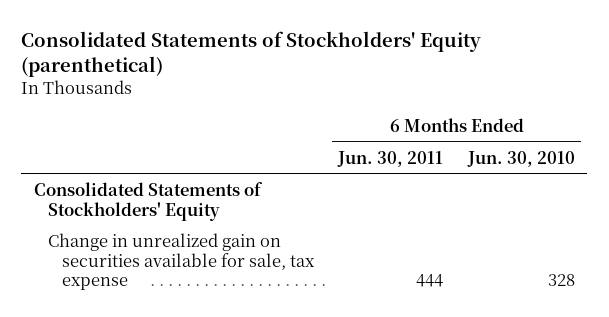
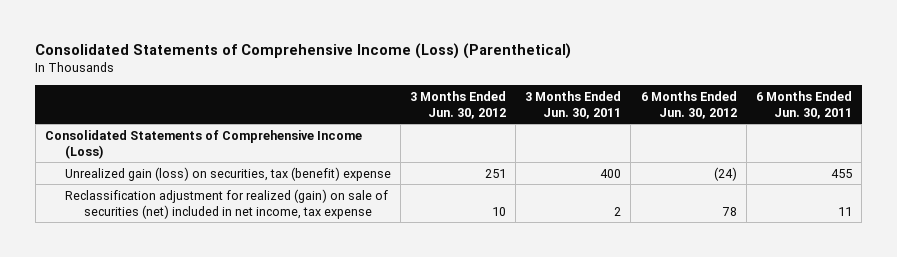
- Consolidated Statements of Stockholders' Equity (parenthetical)
+ Consolidated Statements of Comprehensive Income (Loss) (Parenthetical)
- | 6 Months Ended Jun. 30, 2011 | 6 Months Ended Jun. 30, 2010
+ | 3 Months Ended Jun. 30, 2012 | 3 Months Ended Jun. 30, 2011 | 6 Months Ended Jun. 30, 2012 | 6 Months Ended Jun. 30, 2011
- Consolidated Statements of Stockholders' Equity
- Change in unrealized gain on securities available for sale, tax expense | 444 | 328
+ Consolidated Statements of Comprehensive Income (Loss)
+ Unrealized gain (loss) on securities, tax (benefit) expense | 251 | 400 | (24) | 455
+ Reclassification adjustment for realized (gain) on sale of securities (net) included in net income, tax expense | 10 | 2 | 78 | 11

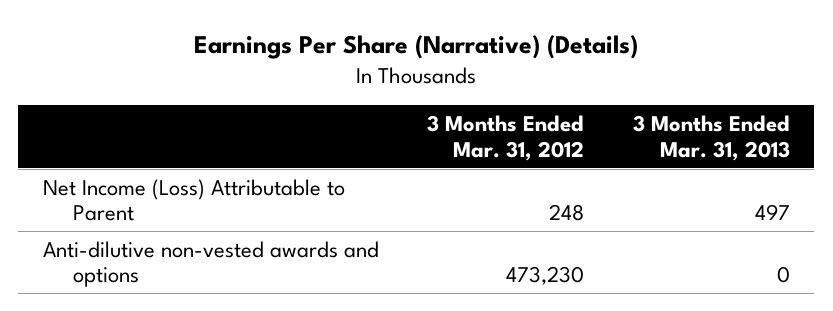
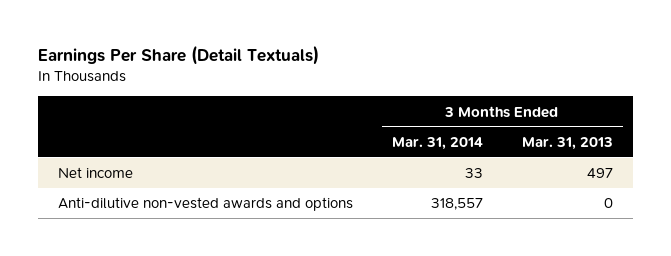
- Earnings Per Share (Narrative) (Details)
+ Earnings Per Share (Detail Textuals)
- | 3 Months Ended Mar. 31, 2012 | 3 Months Ended Mar. 31, 2013
+ | 3 Months Ended Mar. 31, 2014 | 3 Months Ended Mar. 31, 2013
- Net Income (Loss) Attributable to Parent | 248 | 497
+ Net income | 33 | 497

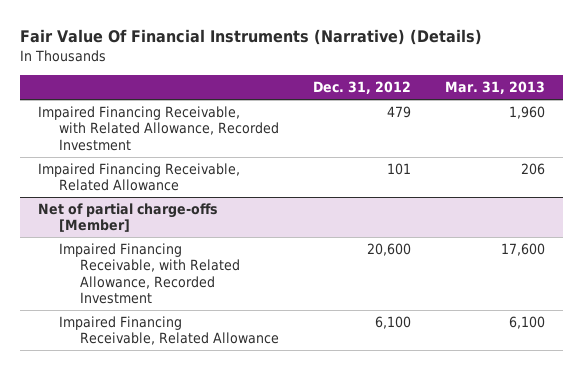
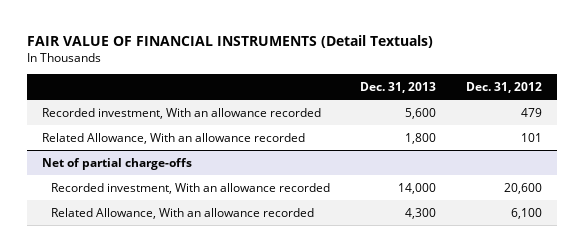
- Fair Value Of Financial Instruments (Narrative) (Details)
+ FAIR VALUE OF FINANCIAL INSTRUMENTS (Detail Textuals)
- | Dec. 31, 2012 | Mar. 31, 2013
+ | Dec. 31, 2013 | Dec. 31, 2012
- Impaired Financing Receivable, with Related Allowance, Recorded Investment | 479 | 1,960
- Impaired Financing Receivable, Related Allowance | 101 | 206
- Net of partial charge-offs [Member]
- Impaired Financing Receivable, with Related Allowance, Recorded Investment | 20,600 | 17,600
- Impaired Financing Receivable, Related Allowance | 6,100 | 6,100
+ Recorded investment, With an allowance recorded | 5,600 | 479
+ Related Allowance, With an allowance recorded | 1,800 | 101
+ Net of partial charge-offs
+ Recorded investment, With an allowance recorded | 14,000 | 20,600
+ Related Allowance, With an allowance recorded | 4,300 | 6,100

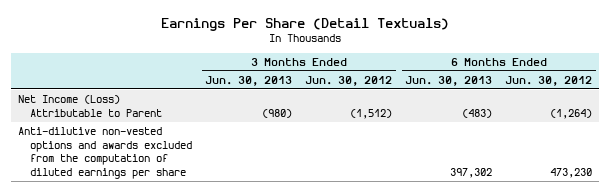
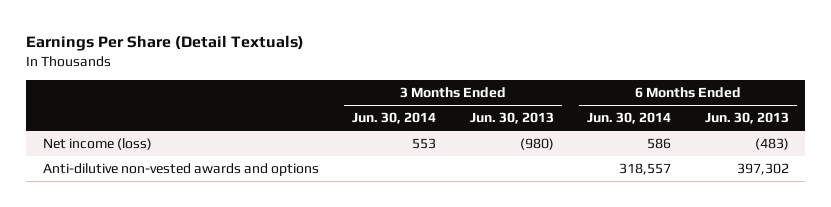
- | 3 Months Ended Jun. 30, 2013 | 3 Months Ended Jun. 30, 2012 | 6 Months Ended Jun. 30, 2013 | 6 Months Ended Jun. 30, 2012
+ | 3 Months Ended Jun. 30, 2014 | 3 Months Ended Jun. 30, 2013 | 6 Months Ended Jun. 30, 2014 | 6 Months Ended Jun. 30, 2013
- Net Income (Loss) Attributable to Parent | (980) | (1,512) | (483) | (1,264)
- Anti-dilutive non-vested options and awards excluded from the computation of diluted earnings per share | | | 397,302 | 473,230
+ Net income (loss) | 553 | (980) | 586 | (483)
+ Anti-dilutive non-vested awards and options | | | 318,557 | 397,302

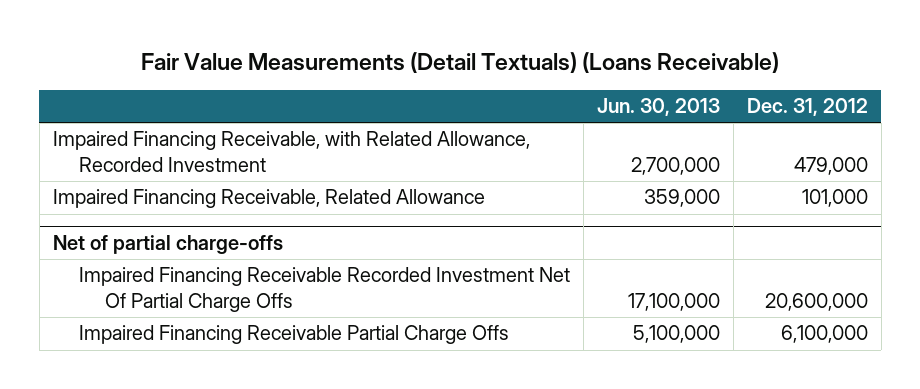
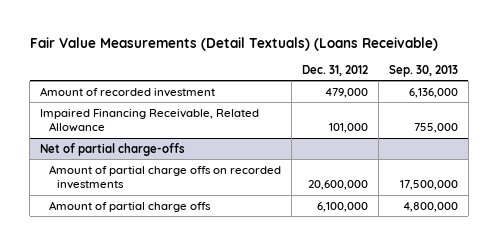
- | Jun. 30, 2013 | Dec. 31, 2012
+ | Dec. 31, 2012 | Sep. 30, 2013
- Impaired Financing Receivable, with Related Allowance, Recorded Investment | 2,700,000 | 479,000
+ Amount of recorded investment | 479,000 | 6,136,000
@ Net of partial charge-offs
- Impaired Financing Receivable Recorded Investment Net Of Partial Charge Offs | 17,100,000 | 20,600,000
- Impaired Financing Receivable Partial Charge Offs | 5,100,000 | 6,100,000
+ Amount of partial charge offs on recorded investments | 20,600,000 | 17,500,000
+ Amount of partial charge offs | 6,100,000 | 4,800,000

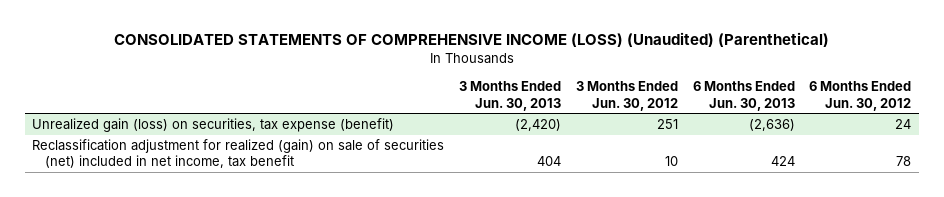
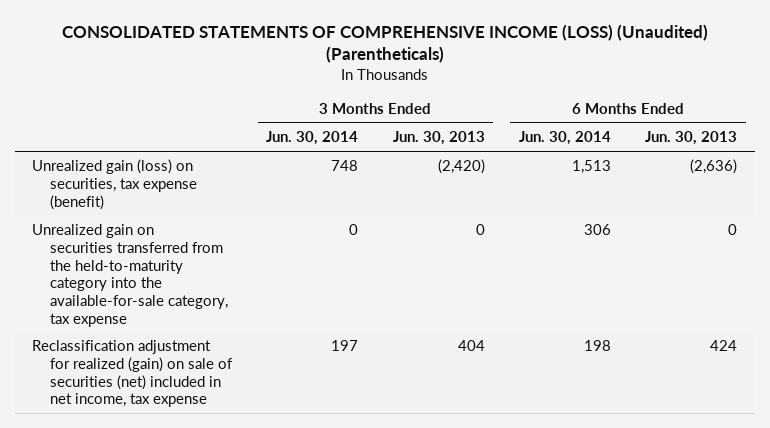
- CONSOLIDATED STATEMENTS OF COMPREHENSIVE INCOME (LOSS) (Unaudited) (Parenthetical)
+ CONSOLIDATED STATEMENTS OF COMPREHENSIVE INCOME (LOSS) (Unaudited) (Parentheticals)
- | 3 Months Ended Jun. 30, 2013 | 3 Months Ended Jun. 30, 2012 | 6 Months Ended Jun. 30, 2013 | 6 Months Ended Jun. 30, 2012
+ | 3 Months Ended Jun. 30, 2014 | 3 Months Ended Jun. 30, 2013 | 6 Months Ended Jun. 30, 2014 | 6 Months Ended Jun. 30, 2013
- Reclassification adjustment for realized (gain) on sale of securities (net) included in net income, tax benefit | 404 | 10 | 424 | 78
+ Unrealized gain on securities transferred from the held-to-maturity category into the available-for-sale category, tax expense | 0 | 0 | 306 | 0
+ Reclassification adjustment for realized (gain) on sale of securities (net) included in net income, tax expense | 197 | 404 | 198 | 424

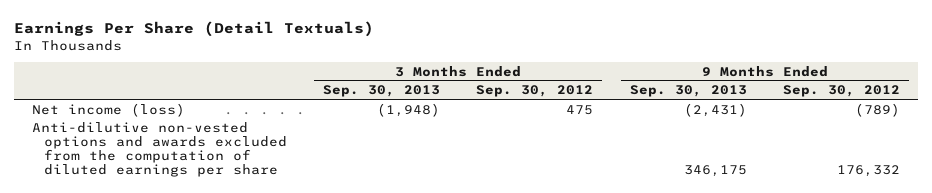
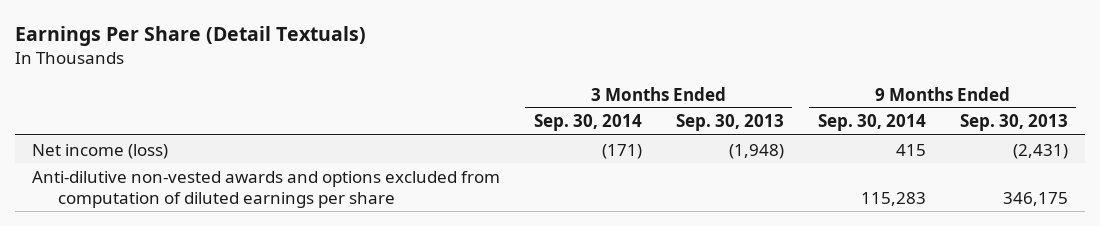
- | 3 Months Ended Sep. 30, 2013 | 3 Months Ended Sep. 30, 2012 | 9 Months Ended Sep. 30, 2013 | 9 Months Ended Sep. 30, 2012
+ | 3 Months Ended Sep. 30, 2014 | 3 Months Ended Sep. 30, 2013 | 9 Months Ended Sep. 30, 2014 | 9 Months Ended Sep. 30, 2013
- Anti-dilutive non-vested options and awards excluded from the computation of diluted earnings per share | | | 346,175 | 176,332
+ Anti-dilutive non-vested awards and options excluded from computation of diluted earnings per share | | | 115,283 | 346,175

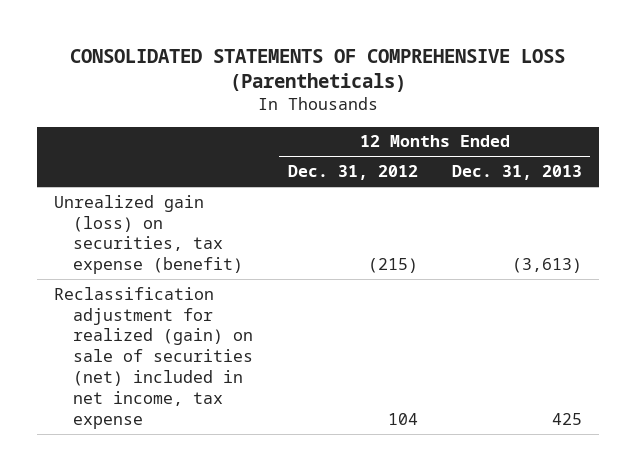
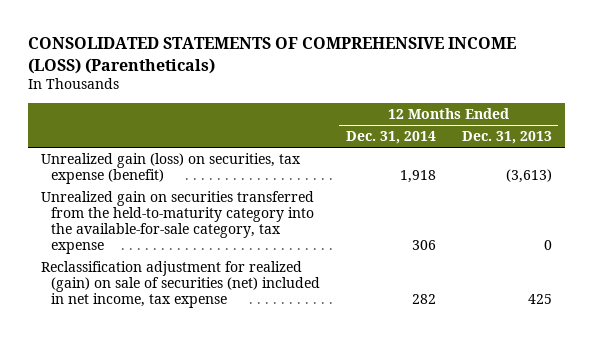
- CONSOLIDATED STATEMENTS OF COMPREHENSIVE LOSS (Parentheticals)
+ CONSOLIDATED STATEMENTS OF COMPREHENSIVE INCOME (LOSS) (Parentheticals)
- | 12 Months Ended Dec. 31, 2012 | 12 Months Ended Dec. 31, 2013
+ | 12 Months Ended Dec. 31, 2014 | 12 Months Ended Dec. 31, 2013
+ Unrealized gain on securities transferred from the held-to-maturity category into the available-for-sale category, tax expense | 306 | 0

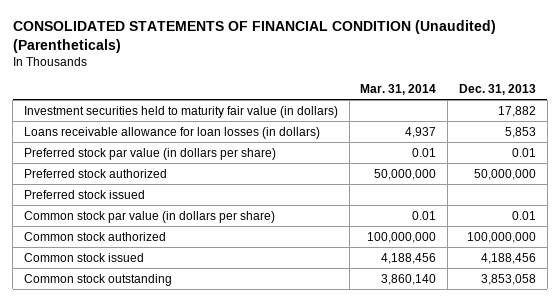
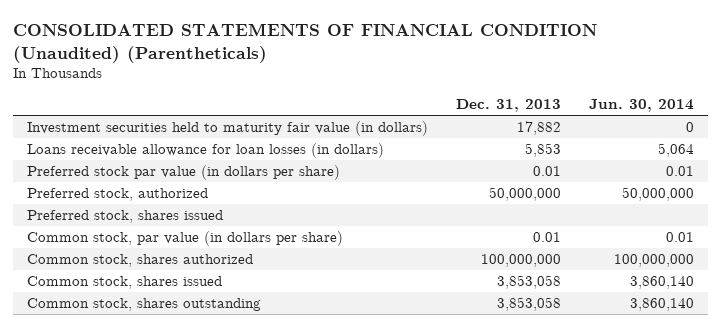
- | Mar. 31, 2014 | Dec. 31, 2013
+ | Dec. 31, 2013 | Jun. 30, 2014
- Preferred stock authorized | 50,000,000 | 50,000,000
- Preferred stock issued
- Common stock par value (in dollars per share) | 0.01 | 0.01
- Common stock authorized | 100,000,000 | 100,000,000
- Common stock issued | 4,188,456 | 4,188,456
- Common stock outstanding | 3,860,140 | 3,853,058
+ Preferred stock, authorized | 50,000,000 | 50,000,000
+ Preferred stock, shares issued
+ Common stock, par value (in dollars per share) | 0.01 | 0.01
+ Common stock, shares authorized | 100,000,000 | 100,000,000
+ Common stock, shares issued | 3,853,058 | 3,860,140
+ Common stock, shares outstanding | 3,853,058 | 3,860,140

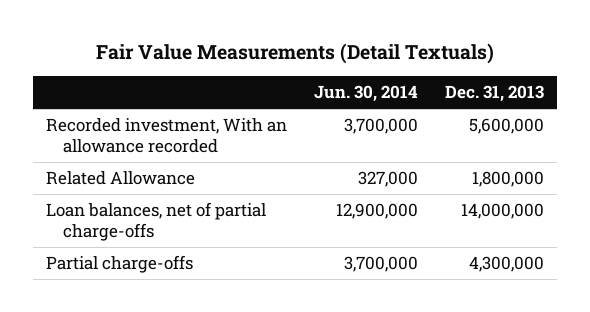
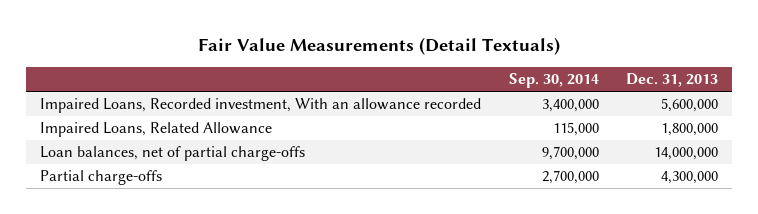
- | Jun. 30, 2014 | Dec. 31, 2013
+ | Sep. 30, 2014 | Dec. 31, 2013
- Recorded investment, With an allowance recorded | 3,700,000 | 5,600,000
- Related Allowance | 327,000 | 1,800,000
+ Impaired Loans, Recorded investment, With an allowance recorded | 3,400,000 | 5,600,000
+ Impaired Loans, Related Allowance | 115,000 | 1,800,000

